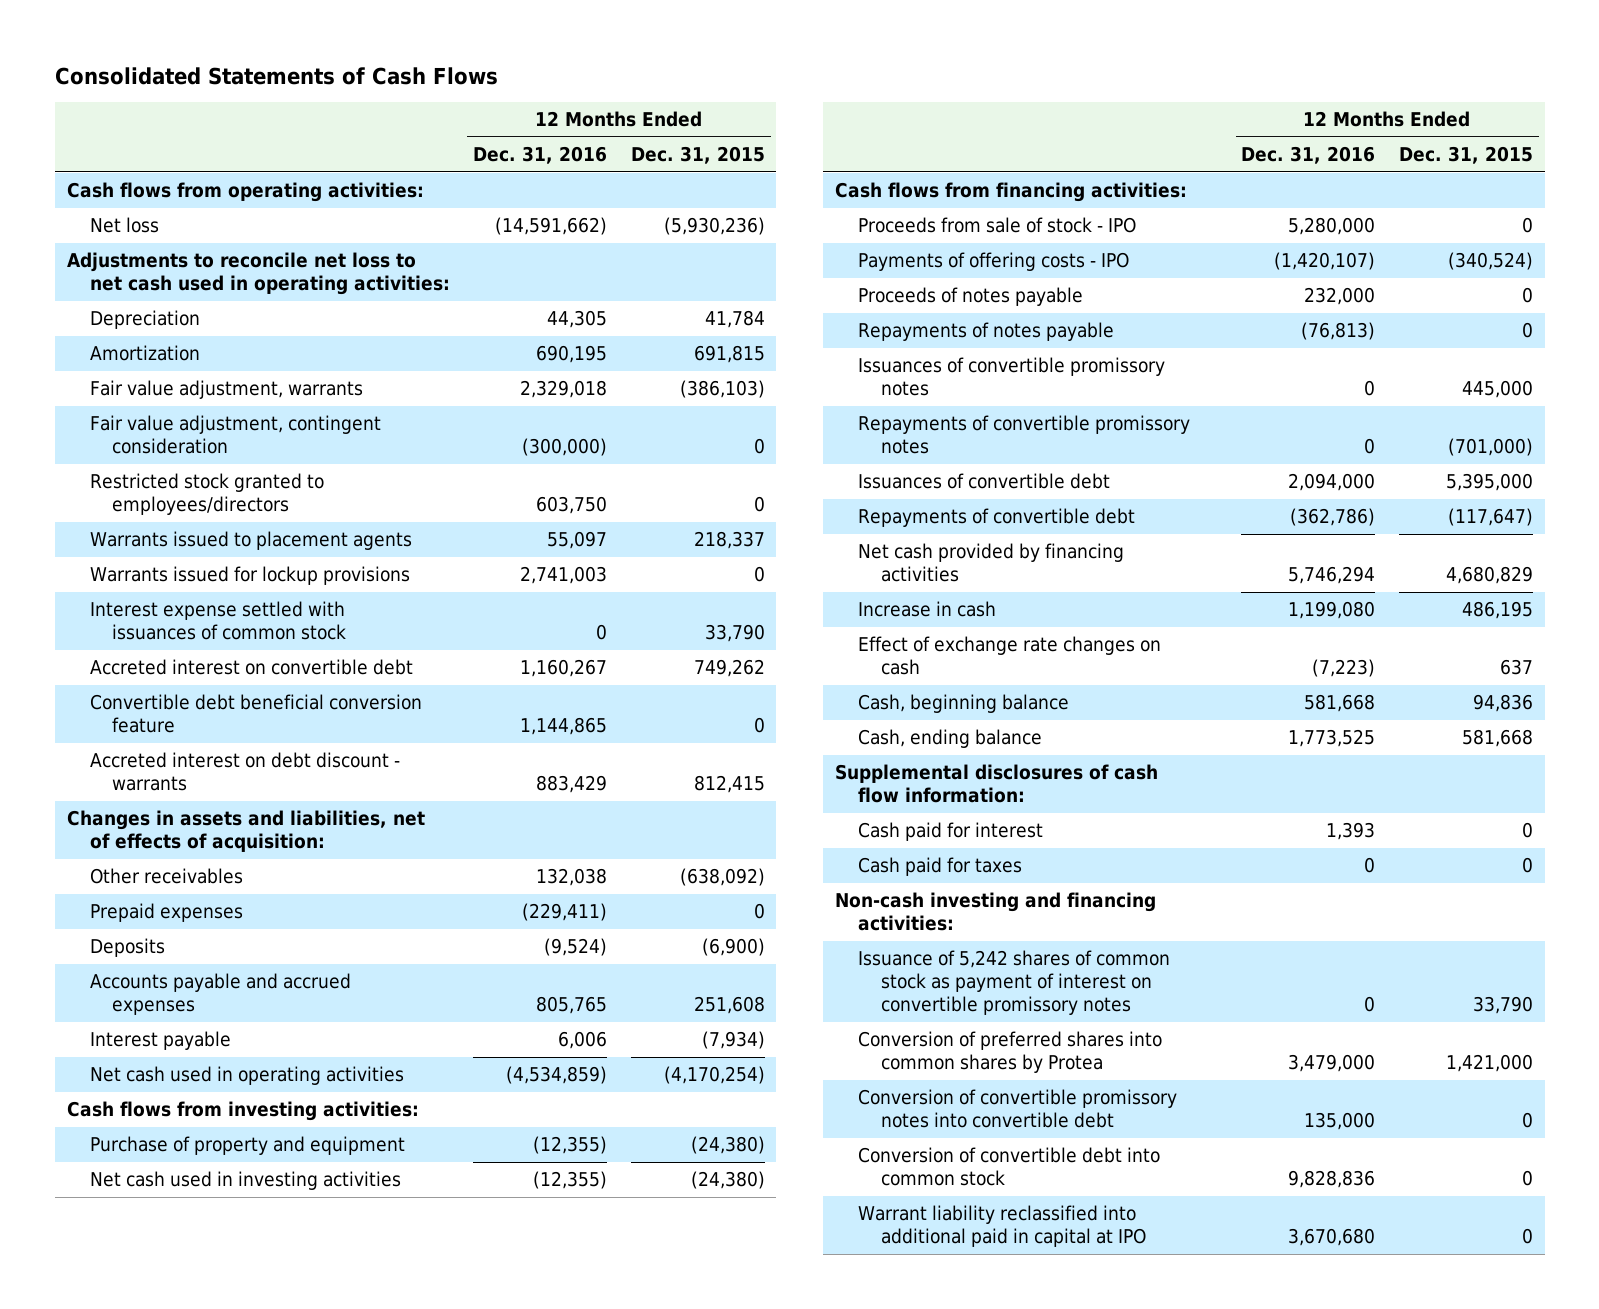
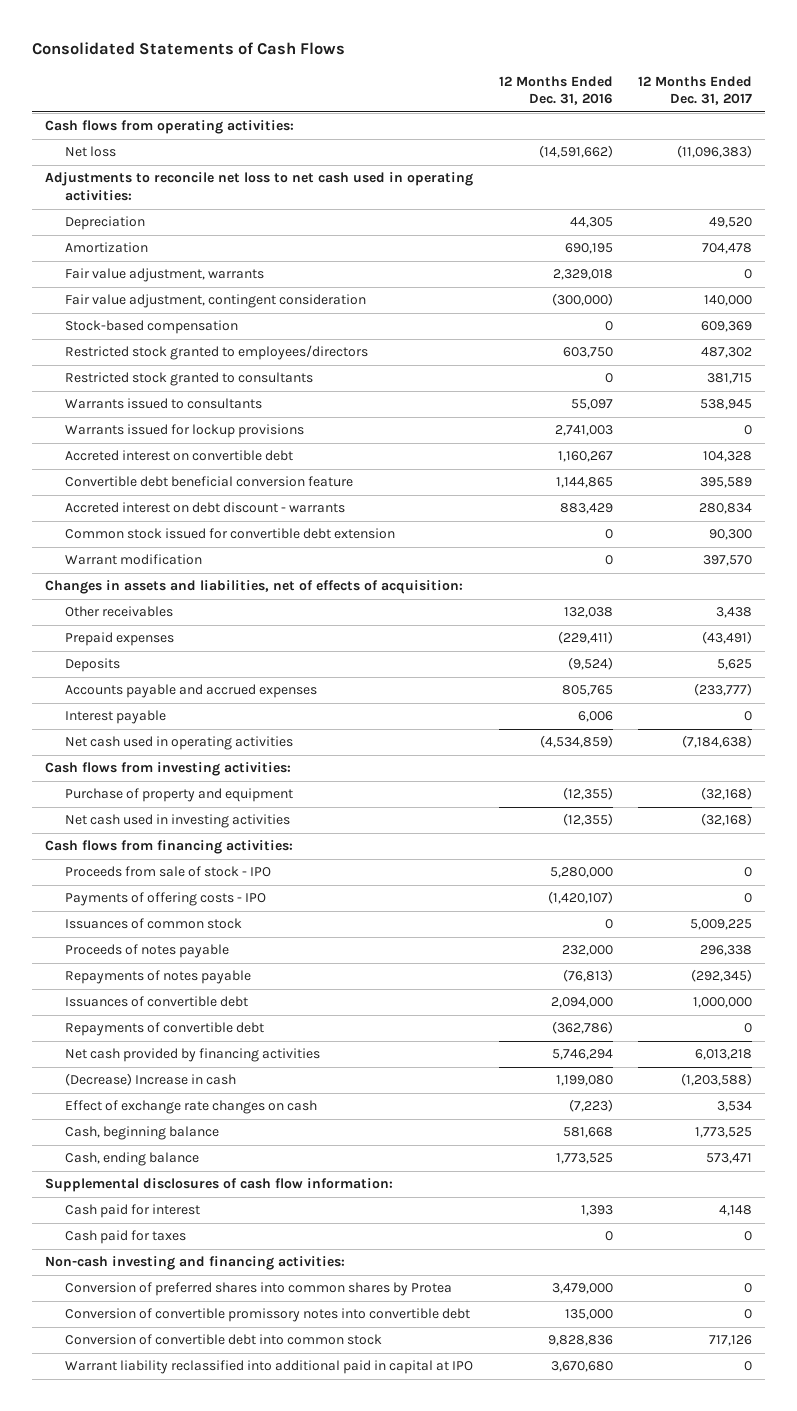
- | 12 Months Ended Dec. 31, 2016 | 12 Months Ended Dec. 31, 2015
+ | 12 Months Ended Dec. 31, 2016 | 12 Months Ended Dec. 31, 2017
+ Stock-based compensation | 0 | 609,369
- Warrants issued to placement agents | 55,097 | 218,337
+ Restricted stock granted to consultants | 0 | 381,715
+ Warrants issued to consultants | 55,097 | 538,945
- Interest expense settled with issuances of common stock | 0 | 33,790
+ Common stock issued for convertible debt extension | 0 | 90,300
+ Warrant modification | 0 | 397,570
+ Issuances of common stock | 0 | 5,009,225
- Issuances of convertible promissory notes | 0 | 445,000
- Repayments of convertible promissory notes | 0 | (701,000)
- Increase in cash | 1,199,080 | 486,195
+ (Decrease) Increase in cash | 1,199,080 | (1,203,588)
- Issuance of 5,242 shares of common stock as payment of interest on convertible promissory notes | 0 | 33,790

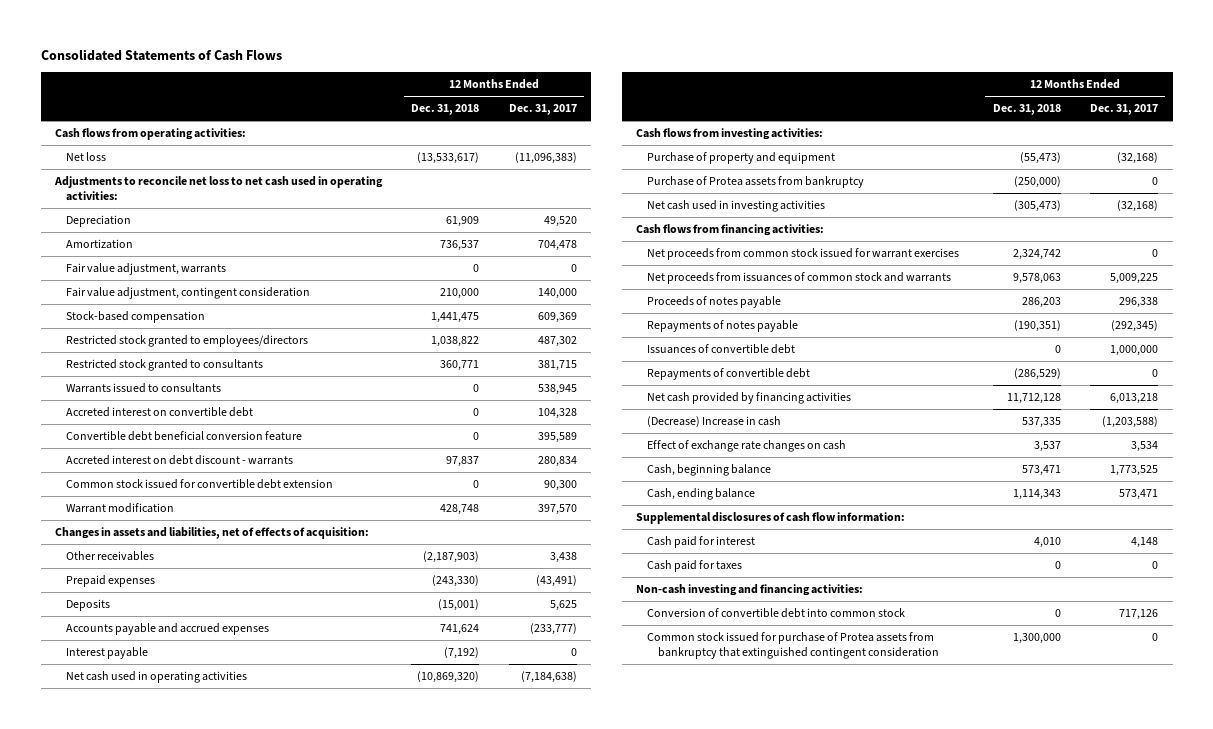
- | 12 Months Ended Dec. 31, 2016 | 12 Months Ended Dec. 31, 2017
+ | 12 Months Ended Dec. 31, 2018 | 12 Months Ended Dec. 31, 2017
- Warrants issued for lockup provisions | 2,741,003 | 0
+ Purchase of Protea assets from bankruptcy | (250,000) | 0
- Proceeds from sale of stock - IPO | 5,280,000 | 0
- Payments of offering costs - IPO | (1,420,107) | 0
- Issuances of common stock | 0 | 5,009,225
+ Net proceeds from common stock issued for warrant exercises | 2,324,742 | 0
+ Net proceeds from issuances of common stock and warrants | 9,578,063 | 5,009,225
- Conversion of preferred shares into common shares by Protea | 3,479,000 | 0
- Conversion of convertible promissory notes into convertible debt | 135,000 | 0
- Warrant liability reclassified into additional paid in capital at IPO | 3,670,680 | 0
+ Common stock issued for purchase of Protea assets from bankruptcy that extinguished contingent consideration | 1,300,000 | 0

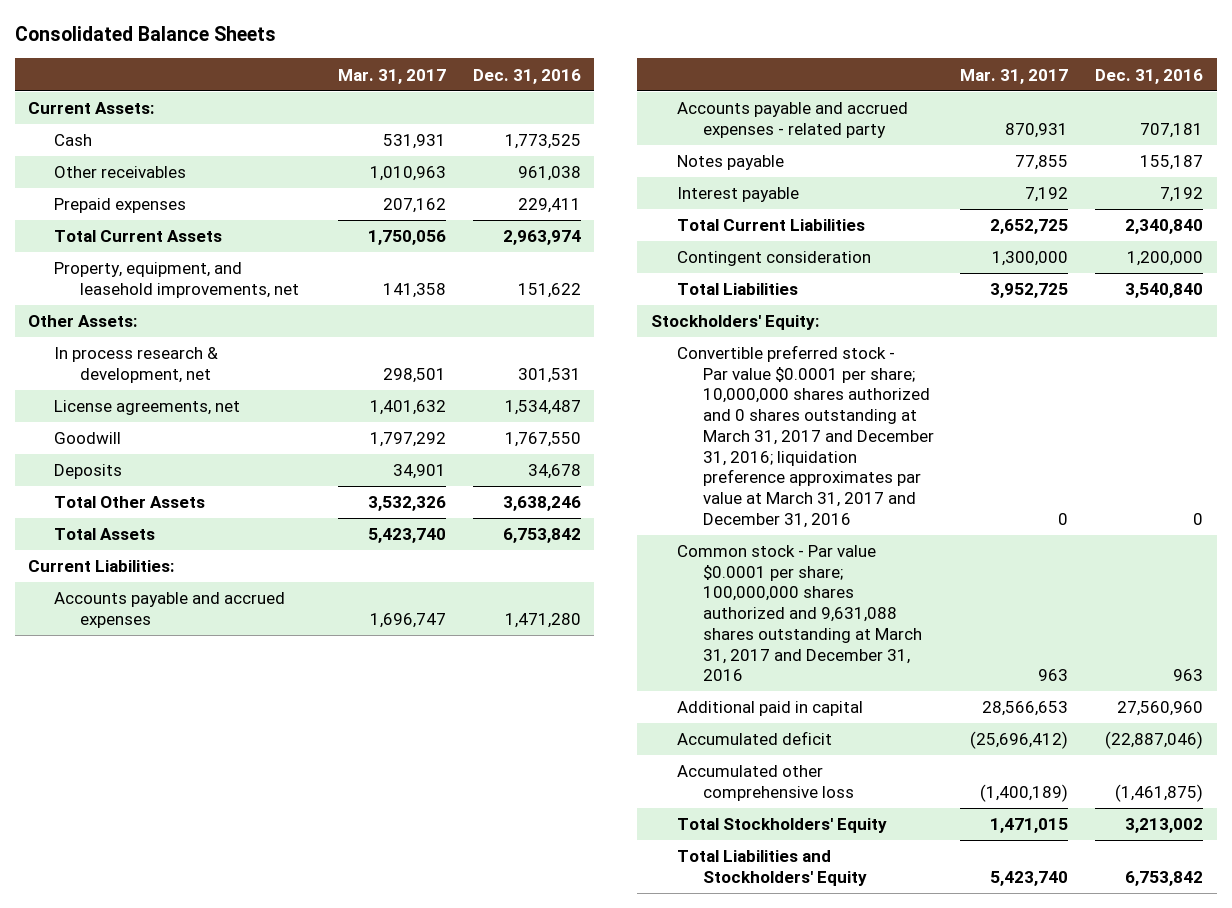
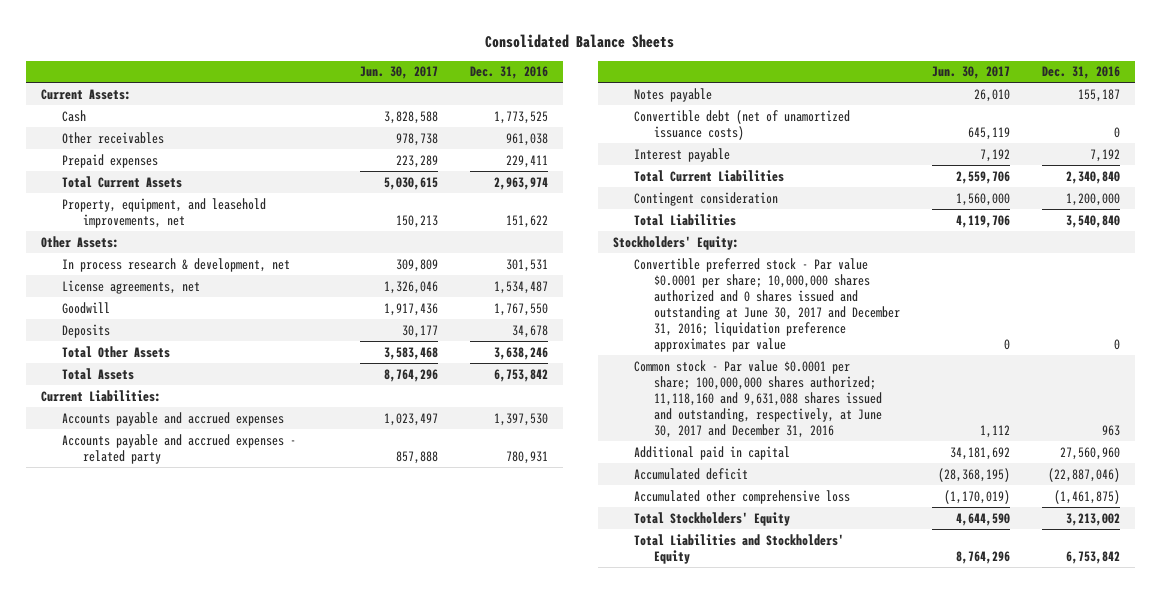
- | Mar. 31, 2017 | Dec. 31, 2016
+ | Jun. 30, 2017 | Dec. 31, 2016
- Accounts payable and accrued expenses | 1,696,747 | 1,471,280
- Accounts payable and accrued expenses - related party | 870,931 | 707,181
+ Accounts payable and accrued expenses | 1,023,497 | 1,397,530
+ Accounts payable and accrued expenses - related party | 857,888 | 780,931
+ Convertible debt (net of unamortized issuance costs) | 645,119 | 0
- Convertible preferred stock - Par value $0.0001 per share; 10,000,000 shares authorized and 0 shares outstanding at March 31, 2017 and December 31, 2016; liquidation preference approximates par value at March 31, 2017 and December 31, 2016 | 0 | 0
- Common stock - Par value $0.0001 per share; 100,000,000 shares authorized and 9,631,088 shares outstanding at March 31, 2017 and December 31, 2016 | 963 | 963
+ Convertible preferred stock - Par value $0.0001 per share; 10,000,000 shares authorized and 0 shares issued and outstanding at June 30, 2017 and December 31, 2016; liquidation preference approximates par value | 0 | 0
+ Common stock - Par value $0.0001 per share; 100,000,000 shares authorized; 11,118,160 and 9,631,088 shares issued and outstanding, respectively, at June 30, 2017 and December 31, 2016 | 1,112 | 963

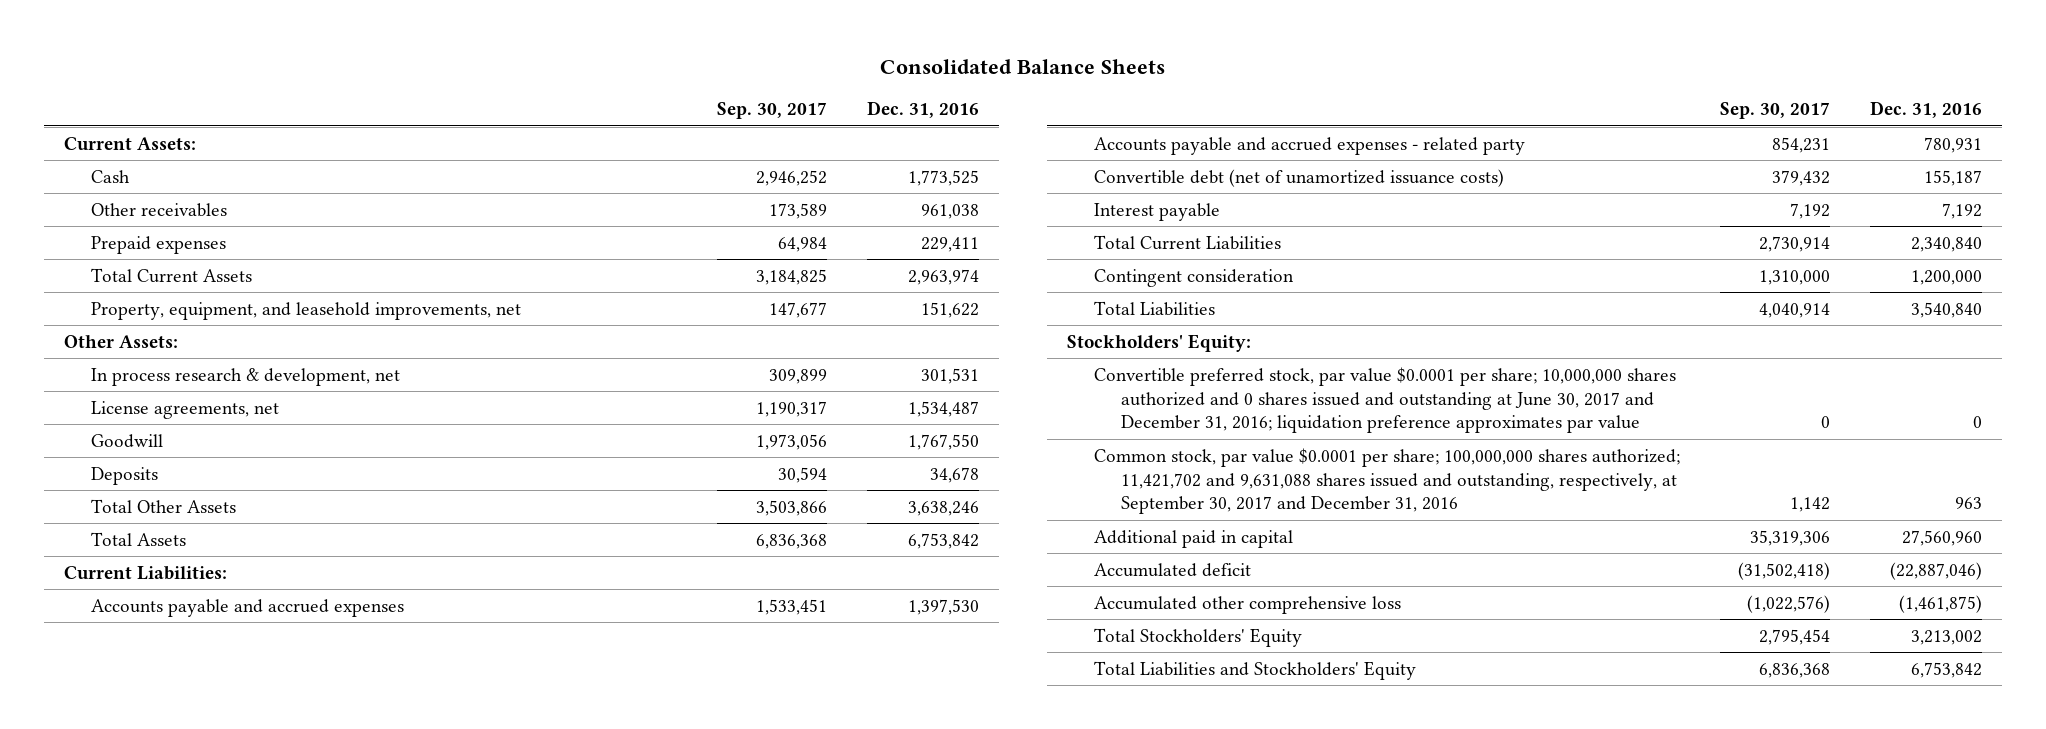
- | Jun. 30, 2017 | Dec. 31, 2016
+ | Sep. 30, 2017 | Dec. 31, 2016
- Notes payable | 26,010 | 155,187
- Convertible debt (net of unamortized issuance costs) | 645,119 | 0
+ Convertible debt (net of unamortized issuance costs) | 379,432 | 155,187
- Convertible preferred stock - Par value $0.0001 per share; 10,000,000 shares authorized and 0 shares issued and outstanding at June 30, 2017 and December 31, 2016; liquidation preference approximates par value | 0 | 0
- Common stock - Par value $0.0001 per share; 100,000,000 shares authorized; 11,118,160 and 9,631,088 shares issued and outstanding, respectively, at June 30, 2017 and December 31, 2016 | 1,112 | 963
+ Convertible preferred stock, par value $0.0001 per share; 10,000,000 shares authorized and 0 shares issued and outstanding at June 30, 2017 and December 31, 2016; liquidation preference approximates par value | 0 | 0
+ Common stock, par value $0.0001 per share; 100,000,000 shares authorized; 11,421,702 and 9,631,088 shares issued and outstanding, respectively, at September 30, 2017 and December 31, 2016 | 1,142 | 963

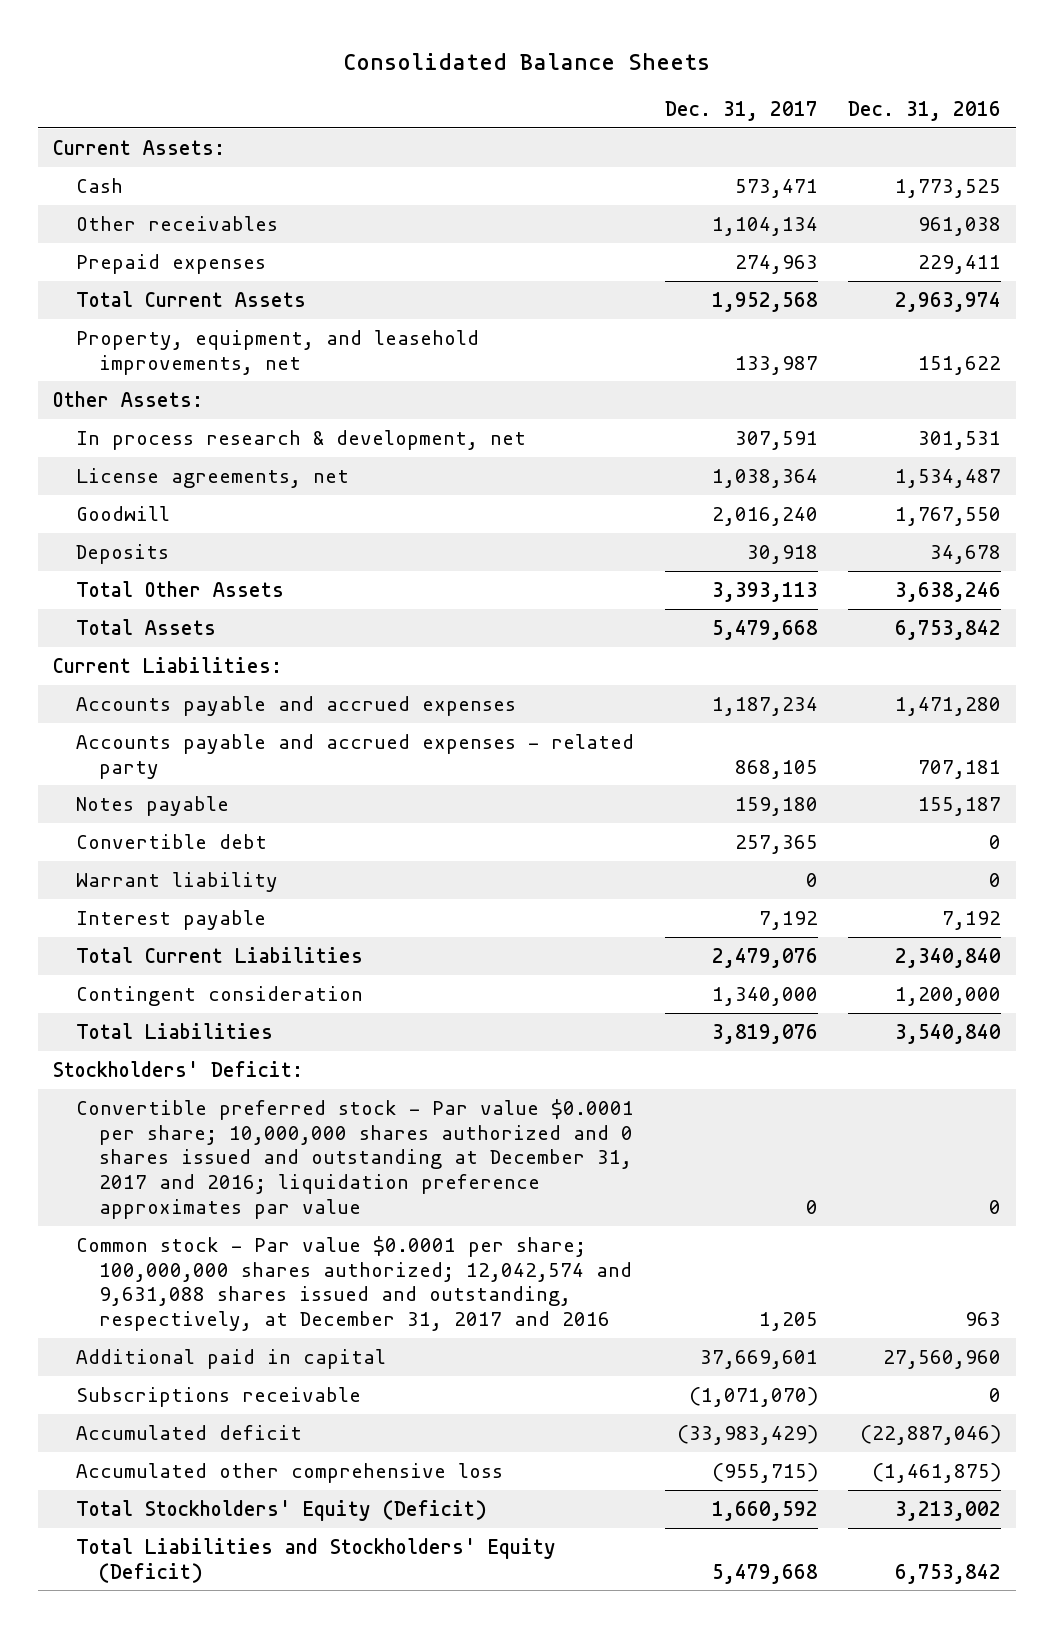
- | Sep. 30, 2017 | Dec. 31, 2016
+ | Dec. 31, 2017 | Dec. 31, 2016
- Accounts payable and accrued expenses | 1,533,451 | 1,397,530
- Accounts payable and accrued expenses - related party | 854,231 | 780,931
- Convertible debt (net of unamortized issuance costs) | 379,432 | 155,187
+ Accounts payable and accrued expenses | 1,187,234 | 1,471,280
+ Accounts payable and accrued expenses - related party | 868,105 | 707,181
+ Notes payable | 159,180 | 155,187
+ Convertible debt | 257,365 | 0
+ Warrant liability | 0 | 0
- Stockholders' Equity:
- Convertible preferred stock, par value $0.0001 per share; 10,000,000 shares authorized and 0 shares issued and outstanding at June 30, 2017 and December 31, 2016; liquidation preference approximates par value | 0 | 0
- Common stock, par value $0.0001 per share; 100,000,000 shares authorized; 11,421,702 and 9,631,088 shares issued and outstanding, respectively, at September 30, 2017 and December 31, 2016 | 1,142 | 963
+ Stockholders' Deficit:
+ Convertible preferred stock - Par value $0.0001 per share; 10,000,000 shares authorized and 0 shares issued and outstanding at December 31, 2017 and 2016; liquidation preference approximates par value | 0 | 0
+ Common stock - Par value $0.0001 per share; 100,000,000 shares authorized; 12,042,574 and 9,631,088 shares issued and outstanding, respectively, at December 31, 2017 and 2016 | 1,205 | 963
+ Subscriptions receivable | (1,071,070) | 0
- Total Stockholders' Equity | 2,795,454 | 3,213,002
- Total Liabilities and Stockholders' Equity | 6,836,368 | 6,753,842
+ Total Stockholders' Equity (Deficit) | 1,660,592 | 3,213,002
+ Total Liabilities and Stockholders' Equity (Deficit) | 5,479,668 | 6,753,842

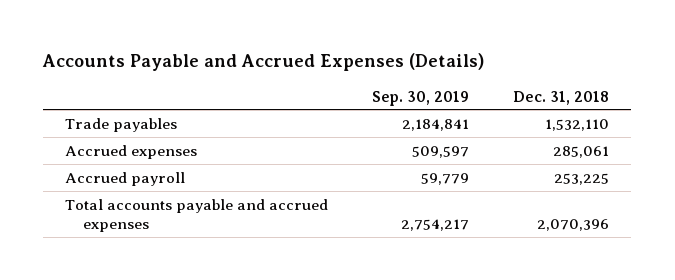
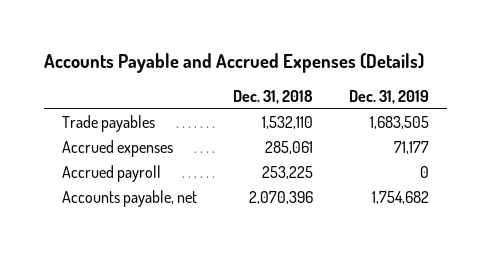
- | Sep. 30, 2019 | Dec. 31, 2018
+ | Dec. 31, 2018 | Dec. 31, 2019
- Total accounts payable and accrued expenses | 2,754,217 | 2,070,396
+ Accounts payable, net | 2,070,396 | 1,754,682

